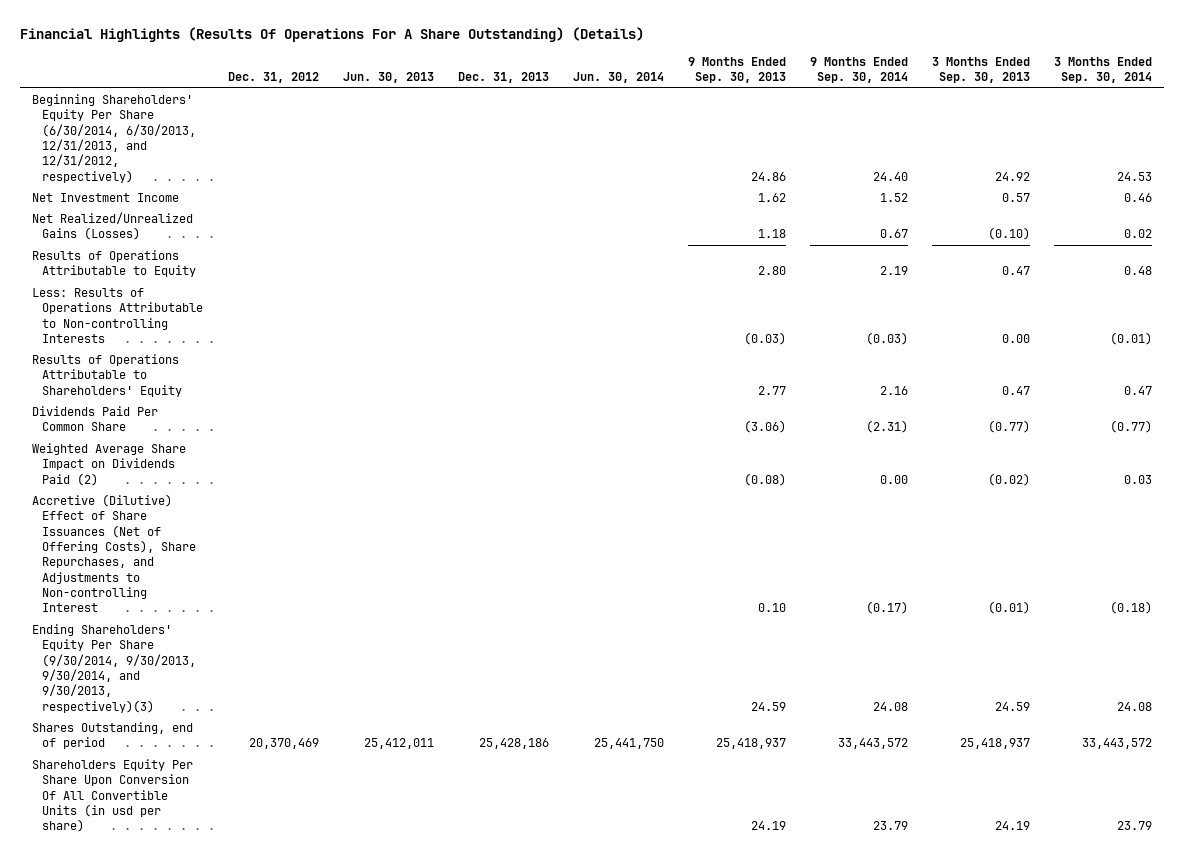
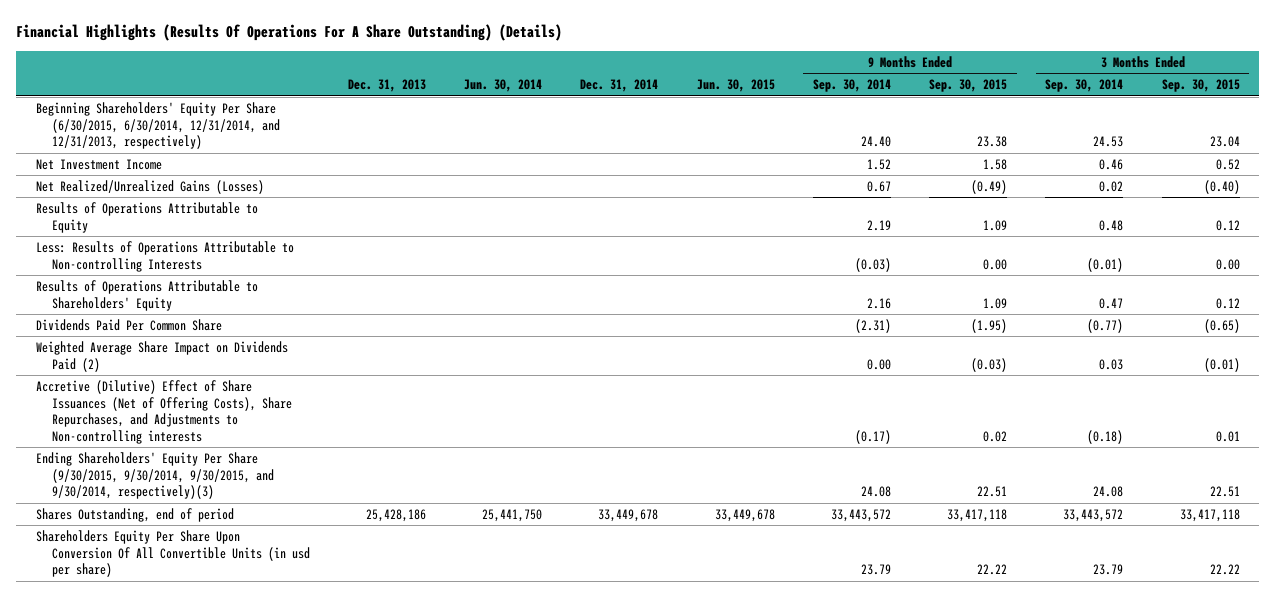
- | Dec. 31, 2012 | Jun. 30, 2013 | Dec. 31, 2013 | Jun. 30, 2014 | 9 Months Ended Sep. 30, 2013 | 9 Months Ended Sep. 30, 2014 | 3 Months Ended Sep. 30, 2013 | 3 Months Ended Sep. 30, 2014
+ | Dec. 31, 2013 | Jun. 30, 2014 | Dec. 31, 2014 | Jun. 30, 2015 | 9 Months Ended Sep. 30, 2014 | 9 Months Ended Sep. 30, 2015 | 3 Months Ended Sep. 30, 2014 | 3 Months Ended Sep. 30, 2015
- Beginning Shareholders' Equity Per Share (6/30/2014, 6/30/2013, 12/31/2013, and 12/31/2012, respectively) | | | | | 24.86 | 24.40 | 24.92 | 24.53
+ Beginning Shareholders' Equity Per Share (6/30/2015, 6/30/2014, 12/31/2014, and 12/31/2013, respectively) | | | | | 24.40 | 23.38 | 24.53 | 23.04
- Accretive (Dilutive) Effect of Share Issuances (Net of Offering Costs), Share Repurchases, and Adjustments to Non-controlling Interest | | | | | 0.10 | (0.17) | (0.01) | (0.18)
- Ending Shareholders' Equity Per Share (9/30/2014, 9/30/2013, 9/30/2014, and 9/30/2013, respectively)(3) | | | | | 24.59 | 24.08 | 24.59 | 24.08
+ Accretive (Dilutive) Effect of Share Issuances (Net of Offering Costs), Share Repurchases, and Adjustments to Non-controlling interests | | | | | (0.17) | 0.02 | (0.18) | 0.01
+ Ending Shareholders' Equity Per Share (9/30/2015, 9/30/2014, 9/30/2015, and 9/30/2014, respectively)(3) | | | | | 24.08 | 22.51 | 24.08 | 22.51

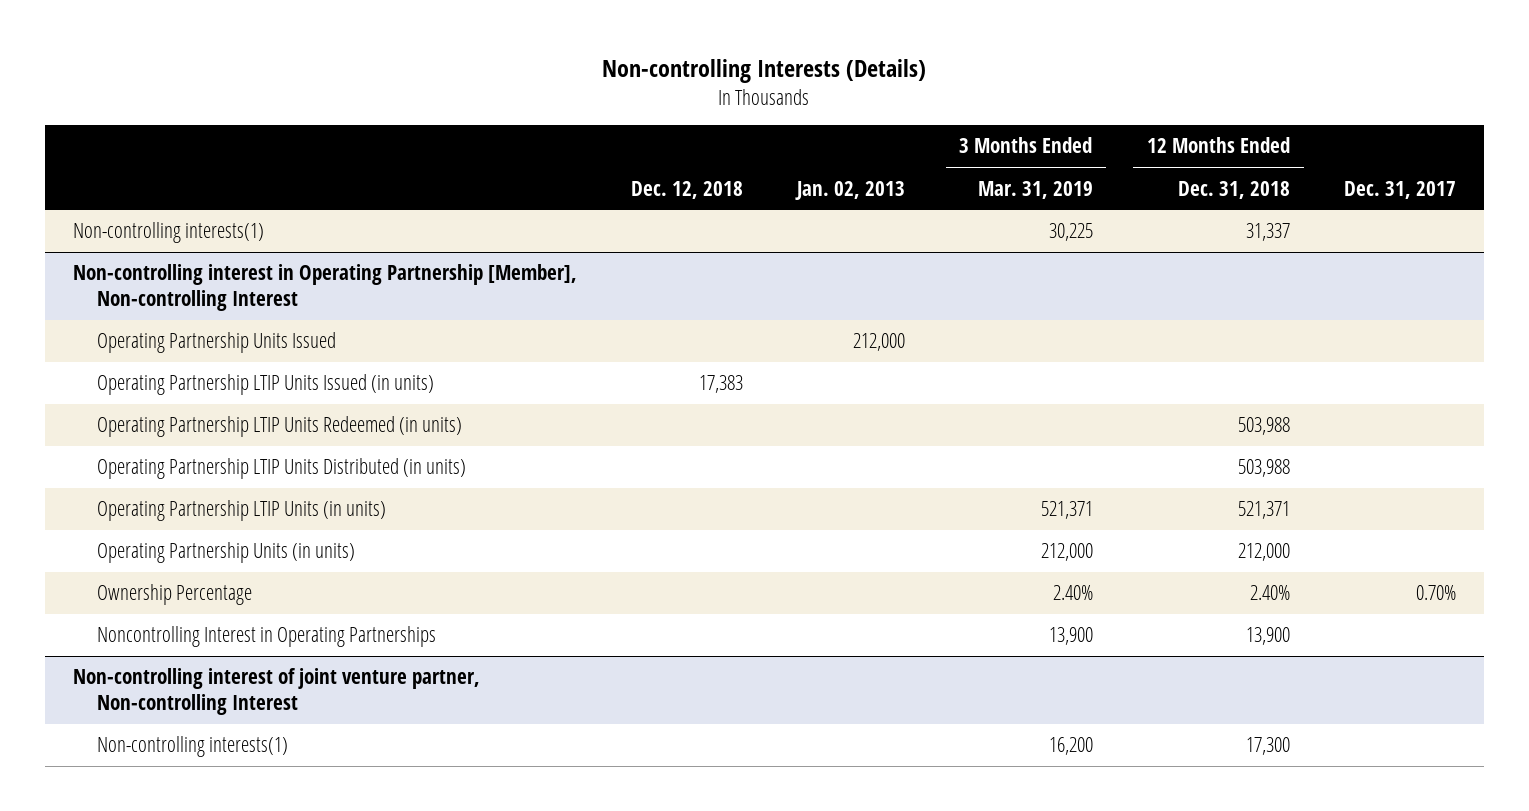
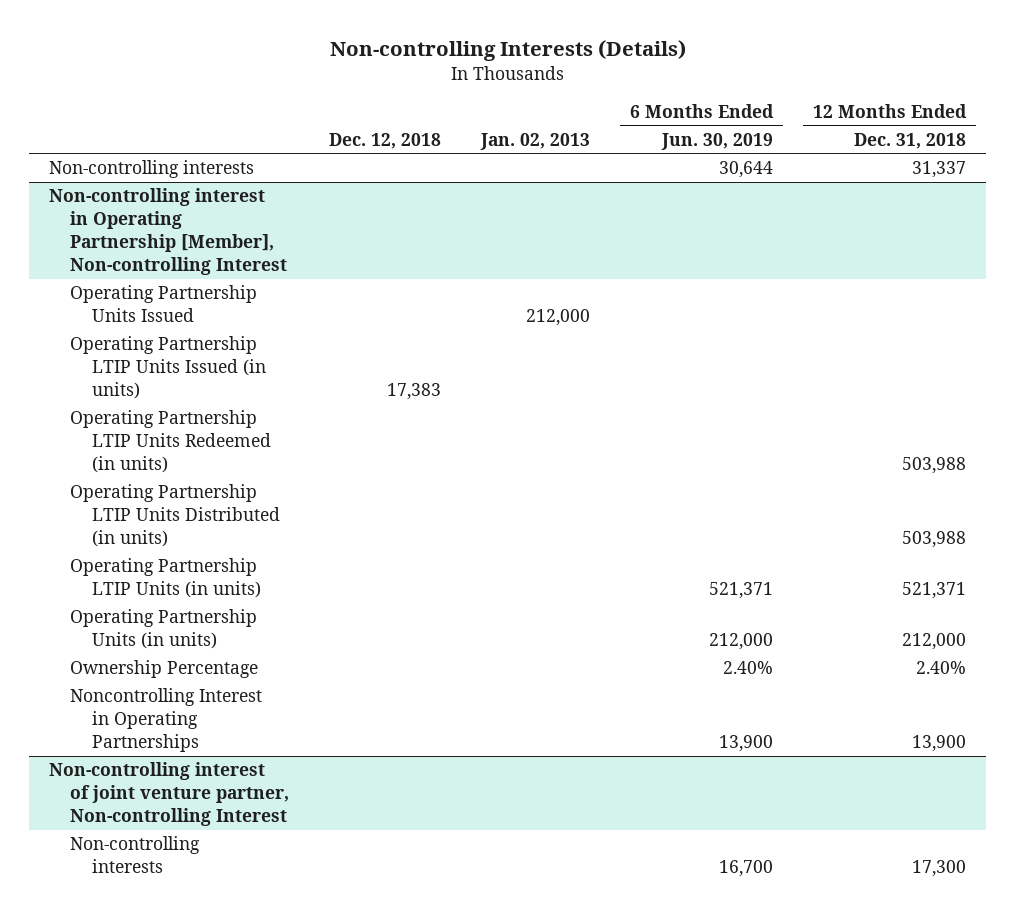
- | Dec. 12, 2018 | Jan. 02, 2013 | 3 Months Ended Mar. 31, 2019 | 12 Months Ended Dec. 31, 2018 | Dec. 31, 2017
+ | Dec. 12, 2018 | Jan. 02, 2013 | 6 Months Ended Jun. 30, 2019 | 12 Months Ended Dec. 31, 2018
- Non-controlling interests(1) | | | 30,225 | 31,337 |
+ Non-controlling interests | | | 30,644 | 31,337
@ Non-controlling interest of joint venture partner, Non-controlling Interest
- Non-controlling interests(1) | | | 16,200 | 17,300 |
+ Non-controlling interests | | | 16,700 | 17,300

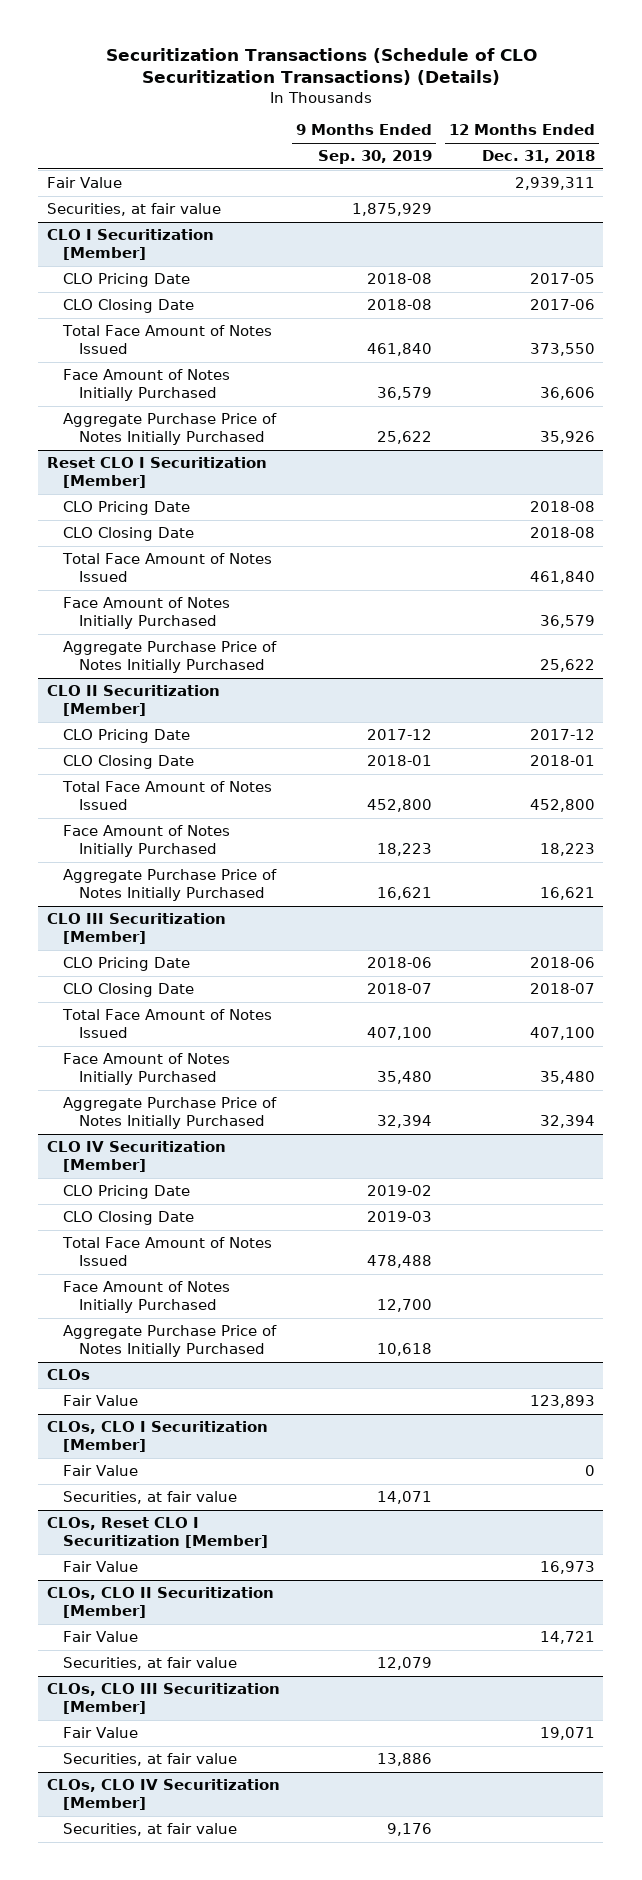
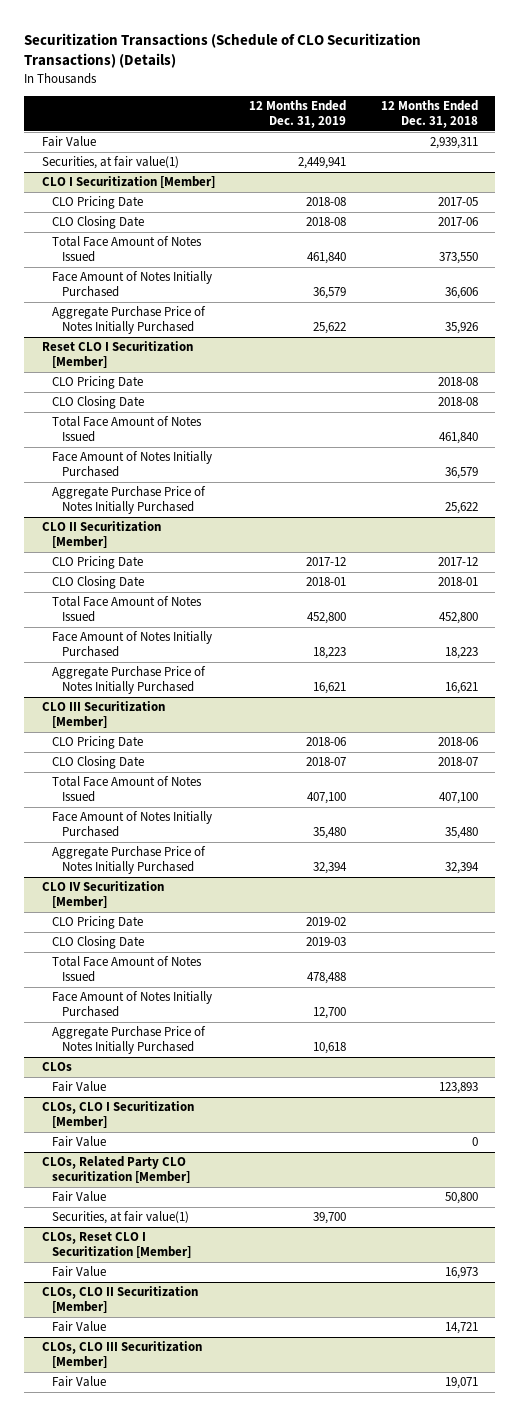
- | 9 Months Ended Sep. 30, 2019 | 12 Months Ended Dec. 31, 2018
+ | 12 Months Ended Dec. 31, 2019 | 12 Months Ended Dec. 31, 2018
- Securities, at fair value | 1,875,929 |
+ Securities, at fair value(1) | 2,449,941 |
@ CLOs, CLO I Securitization [Member]
- Securities, at fair value | 14,071 |
+ CLOs, Related Party CLO securitization [Member]
+ Fair Value | | 50,800
+ Securities, at fair value(1) | 39,700 |
@ CLOs, CLO II Securitization [Member]
- Securities, at fair value | 12,079 |
@ CLOs, CLO III Securitization [Member]
- Securities, at fair value | 13,886 |
- CLOs, CLO IV Securitization [Member]
- Securities, at fair value | 9,176 |

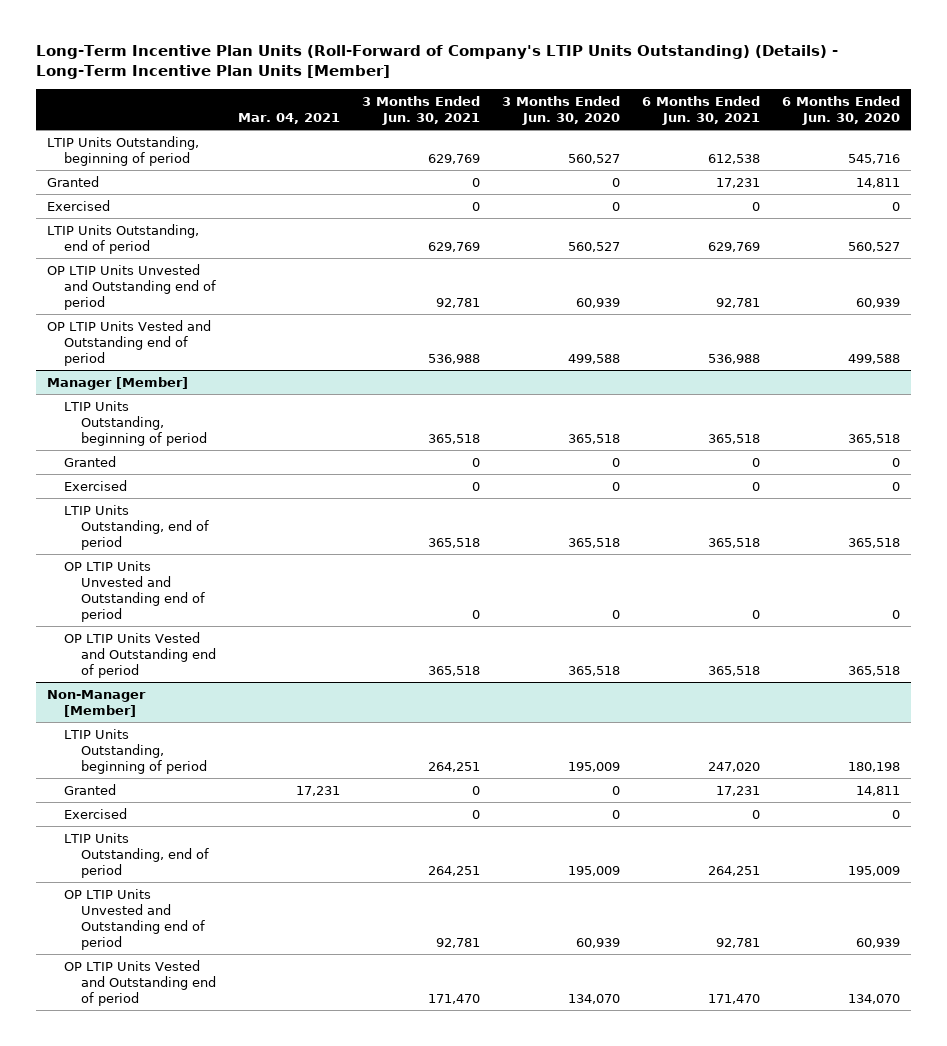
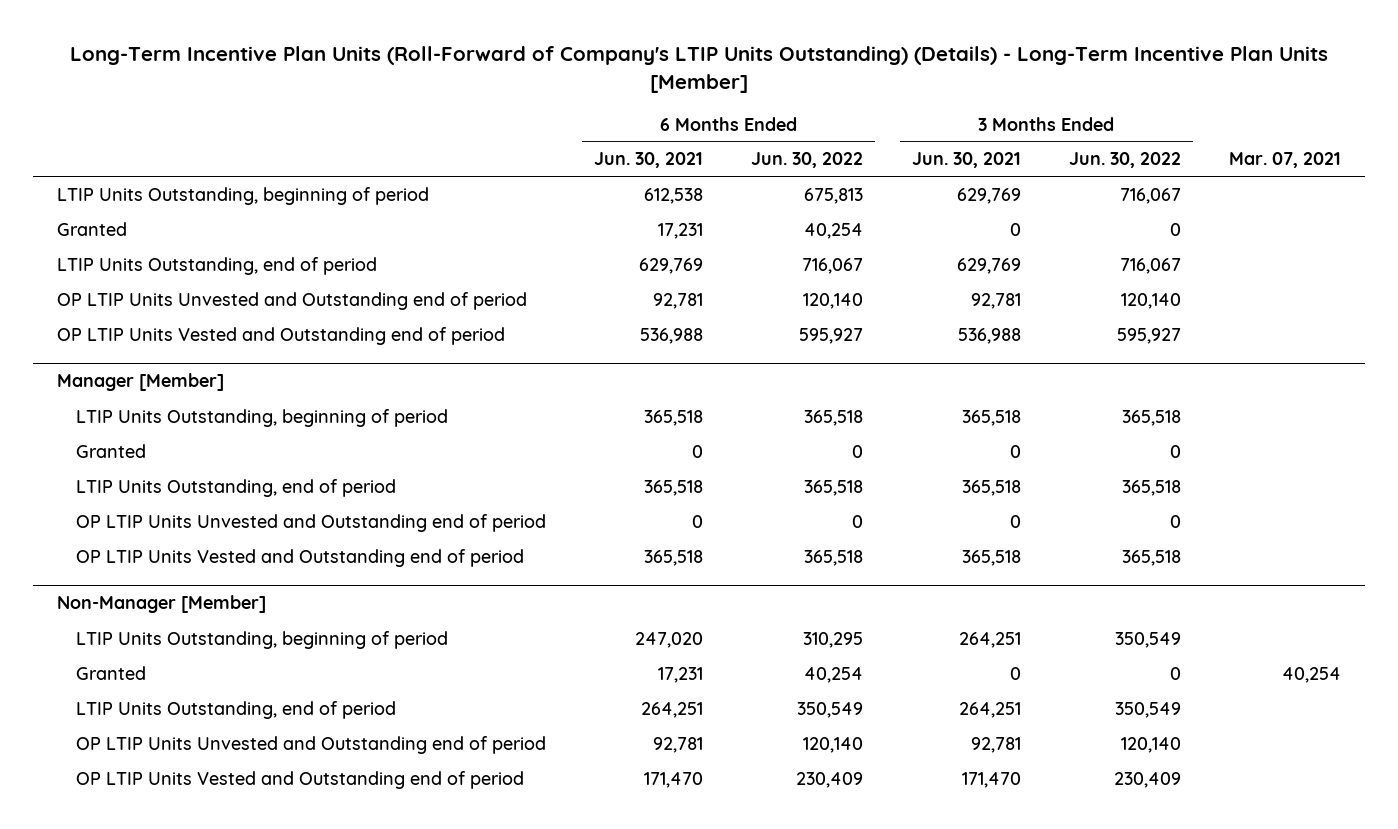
- | Mar. 04, 2021 | 3 Months Ended Jun. 30, 2021 | 3 Months Ended Jun. 30, 2020 | 6 Months Ended Jun. 30, 2021 | 6 Months Ended Jun. 30, 2020
+ | 6 Months Ended Jun. 30, 2021 | 6 Months Ended Jun. 30, 2022 | 3 Months Ended Jun. 30, 2021 | 3 Months Ended Jun. 30, 2022 | Mar. 07, 2021
- Exercised | | 0 | 0 | 0 | 0
@ Manager [Member]
- Exercised | | 0 | 0 | 0 | 0
@ Non-Manager [Member]
- Exercised | | 0 | 0 | 0 | 0

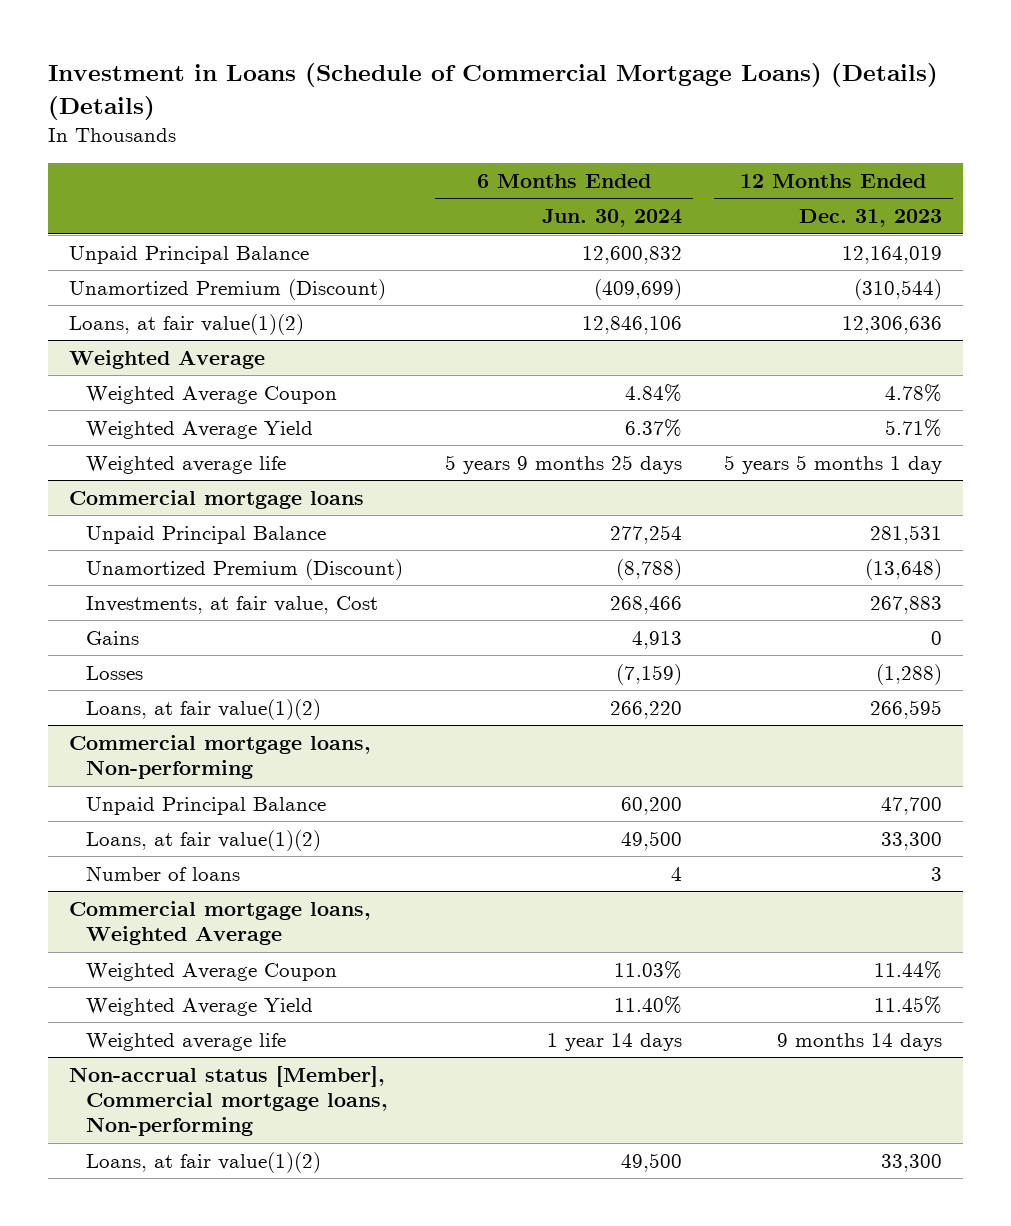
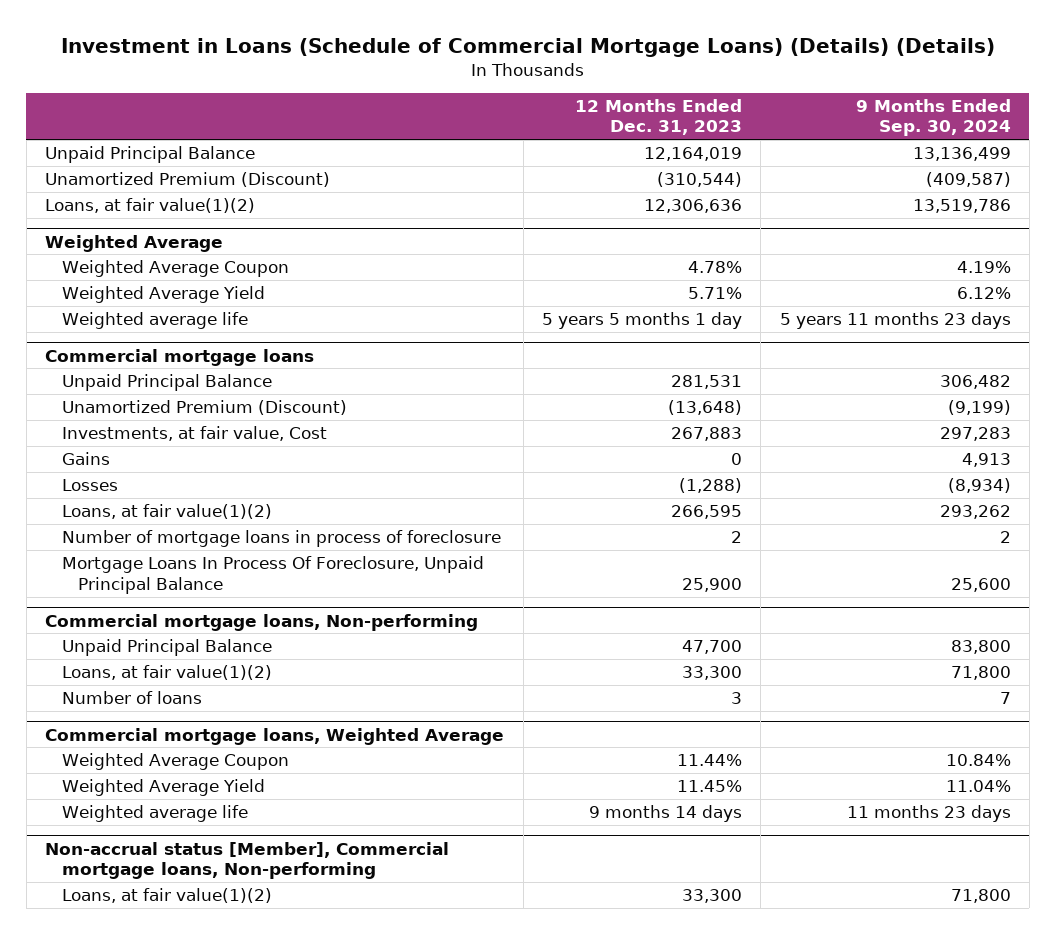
- | 6 Months Ended Jun. 30, 2024 | 12 Months Ended Dec. 31, 2023
+ | 12 Months Ended Dec. 31, 2023 | 9 Months Ended Sep. 30, 2024
@ Commercial mortgage loans
+ Number of mortgage loans in process of foreclosure | 2 | 2
+ Mortgage Loans In Process Of Foreclosure, Unpaid Principal Balance | 25,900 | 25,600

